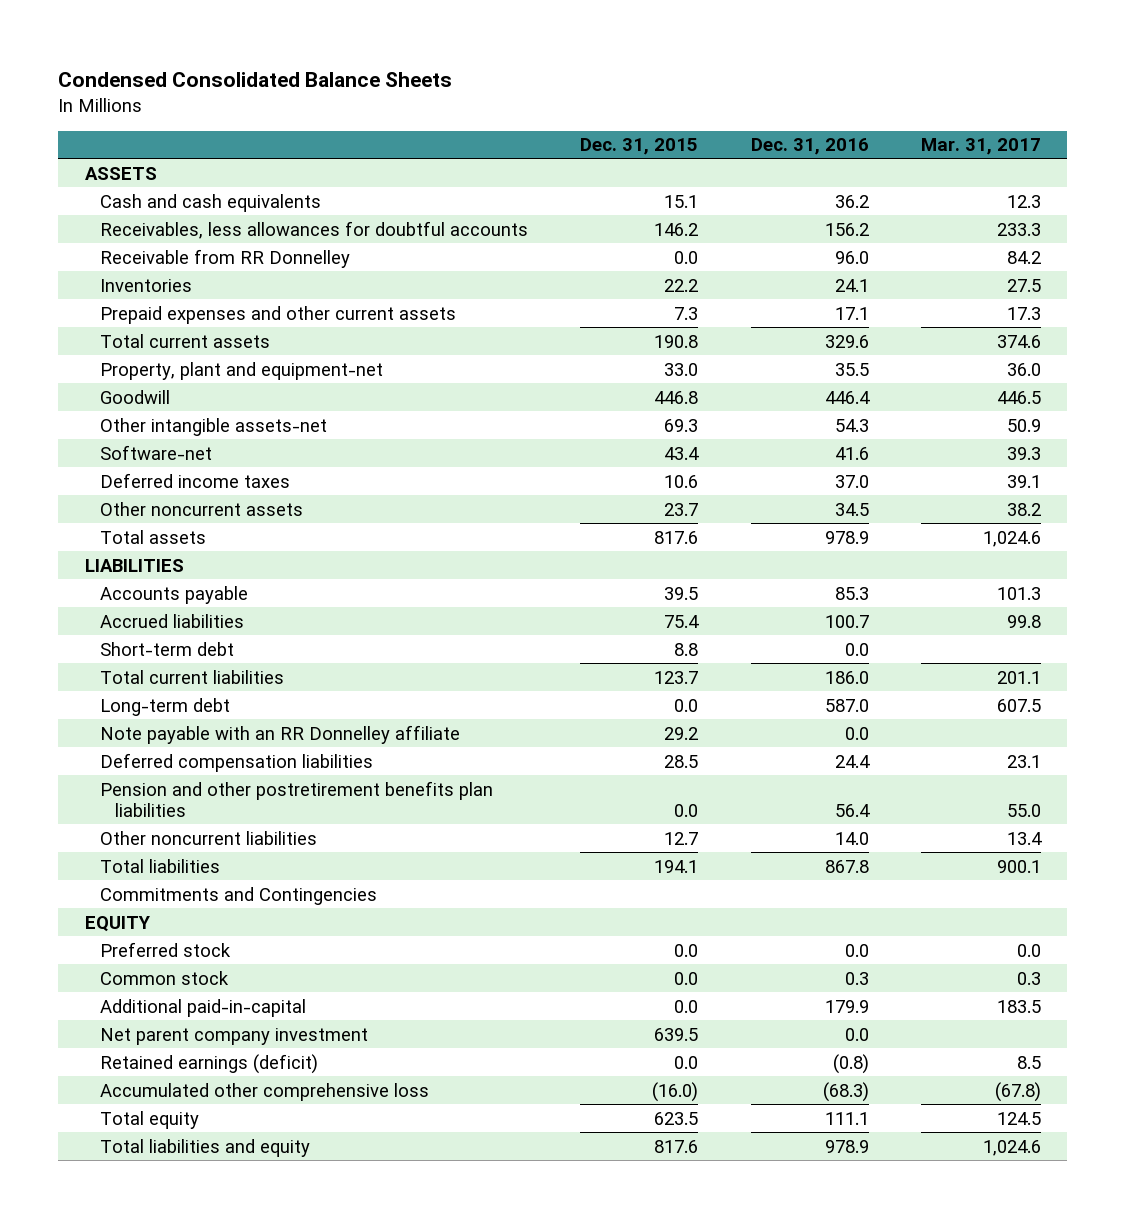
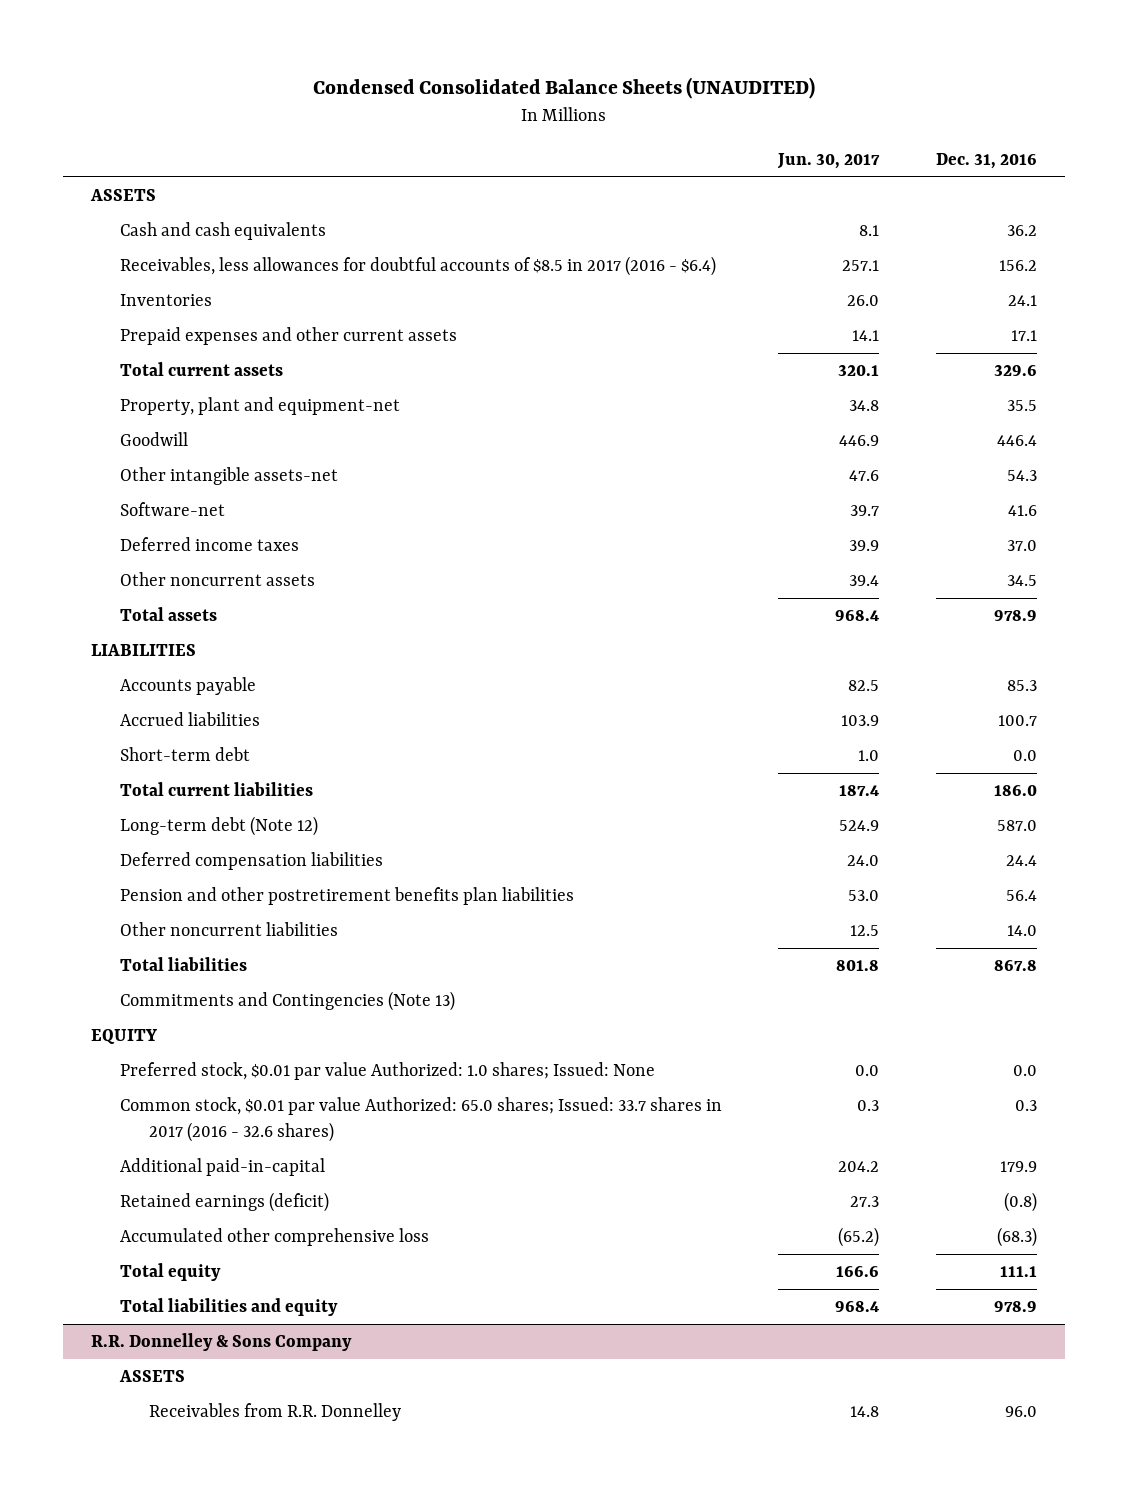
- Condensed Consolidated Balance Sheets
+ Condensed Consolidated Balance Sheets (UNAUDITED)
- | Dec. 31, 2015 | Dec. 31, 2016 | Mar. 31, 2017
+ | Jun. 30, 2017 | Dec. 31, 2016
- Receivables, less allowances for doubtful accounts | 146.2 | 156.2 | 233.3
- Receivable from RR Donnelley | 0.0 | 96.0 | 84.2
+ Receivables, less allowances for doubtful accounts of $8.5 in 2017 (2016 - $6.4) | 257.1 | 156.2
- Long-term debt | 0.0 | 587.0 | 607.5
- Note payable with an RR Donnelley affiliate | 29.2 | 0.0 |
+ Long-term debt (Note 12) | 524.9 | 587.0
- Commitments and Contingencies
+ Commitments and Contingencies (Note 13)
- Preferred stock | 0.0 | 0.0 | 0.0
- Common stock | 0.0 | 0.3 | 0.3
+ Preferred stock, $0.01 par value Authorized: 1.0 shares; Issued: None | 0.0 | 0.0
+ Common stock, $0.01 par value Authorized: 65.0 shares; Issued: 33.7 shares in 2017 (2016 - 32.6 shares) | 0.3 | 0.3
- Net parent company investment | 639.5 | 0.0 |
+ R.R. Donnelley & Sons Company
+ ASSETS
+ Receivables from R.R. Donnelley | 14.8 | 96.0

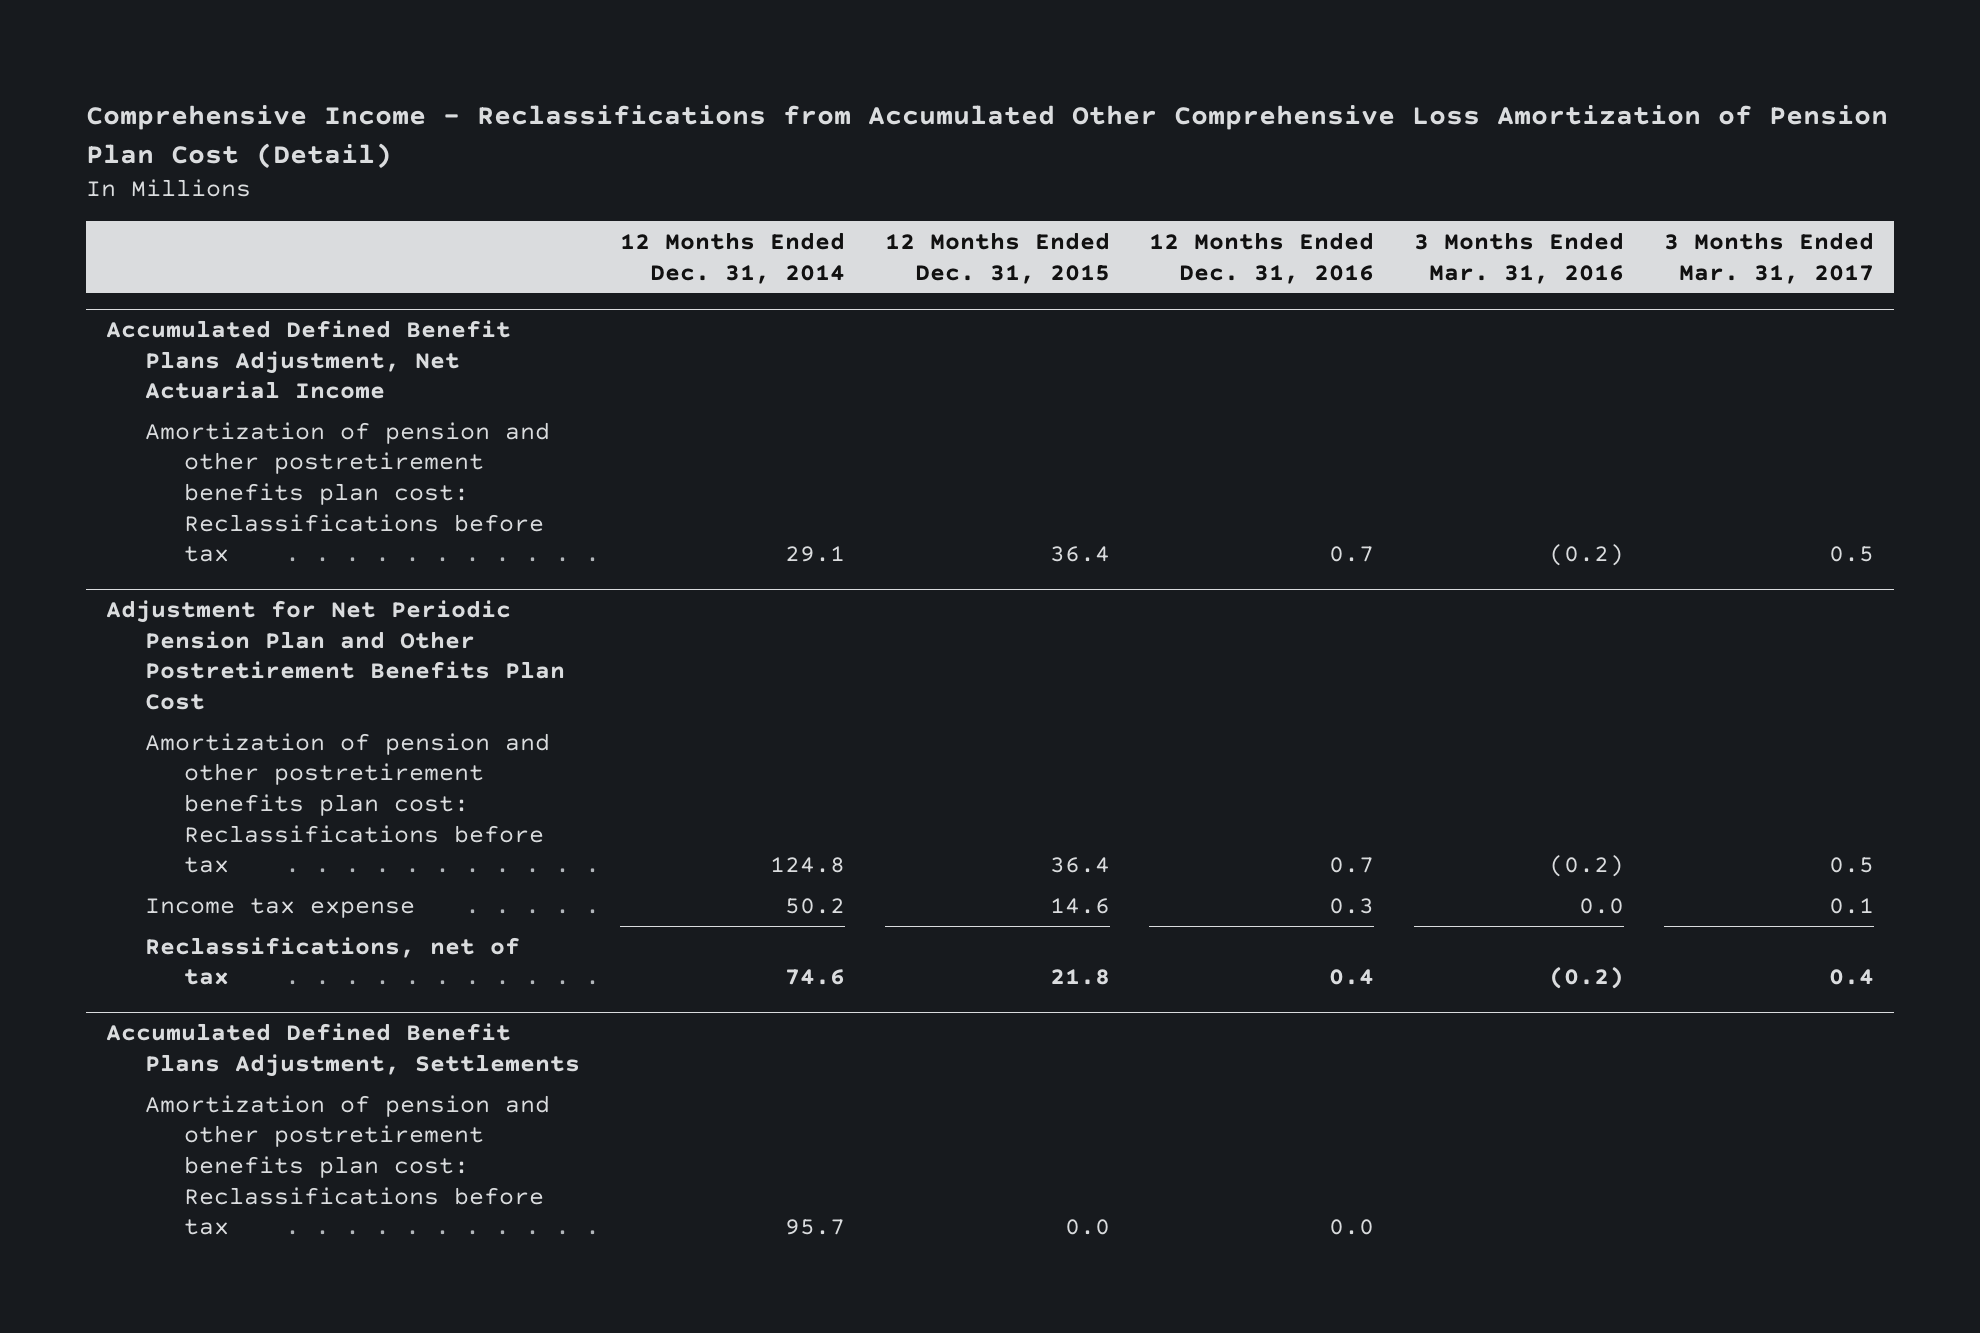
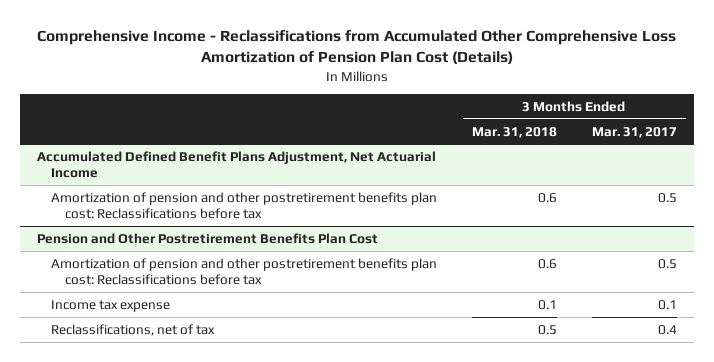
- Comprehensive Income - Reclassifications from Accumulated Other Comprehensive Loss Amortization of Pension Plan Cost (Detail)
+ Comprehensive Income - Reclassifications from Accumulated Other Comprehensive Loss Amortization of Pension Plan Cost (Details)
- | 12 Months Ended Dec. 31, 2014 | 12 Months Ended Dec. 31, 2015 | 12 Months Ended Dec. 31, 2016 | 3 Months Ended Mar. 31, 2016 | 3 Months Ended Mar. 31, 2017
+ | 3 Months Ended Mar. 31, 2018 | 3 Months Ended Mar. 31, 2017
- Adjustment for Net Periodic Pension Plan and Other Postretirement Benefits Plan Cost
+ Pension and Other Postretirement Benefits Plan Cost
- Accumulated Defined Benefit Plans Adjustment, Settlements
- Amortization of pension and other postretirement benefits plan cost: Reclassifications before tax | 95.7 | 0.0 | 0.0 | |

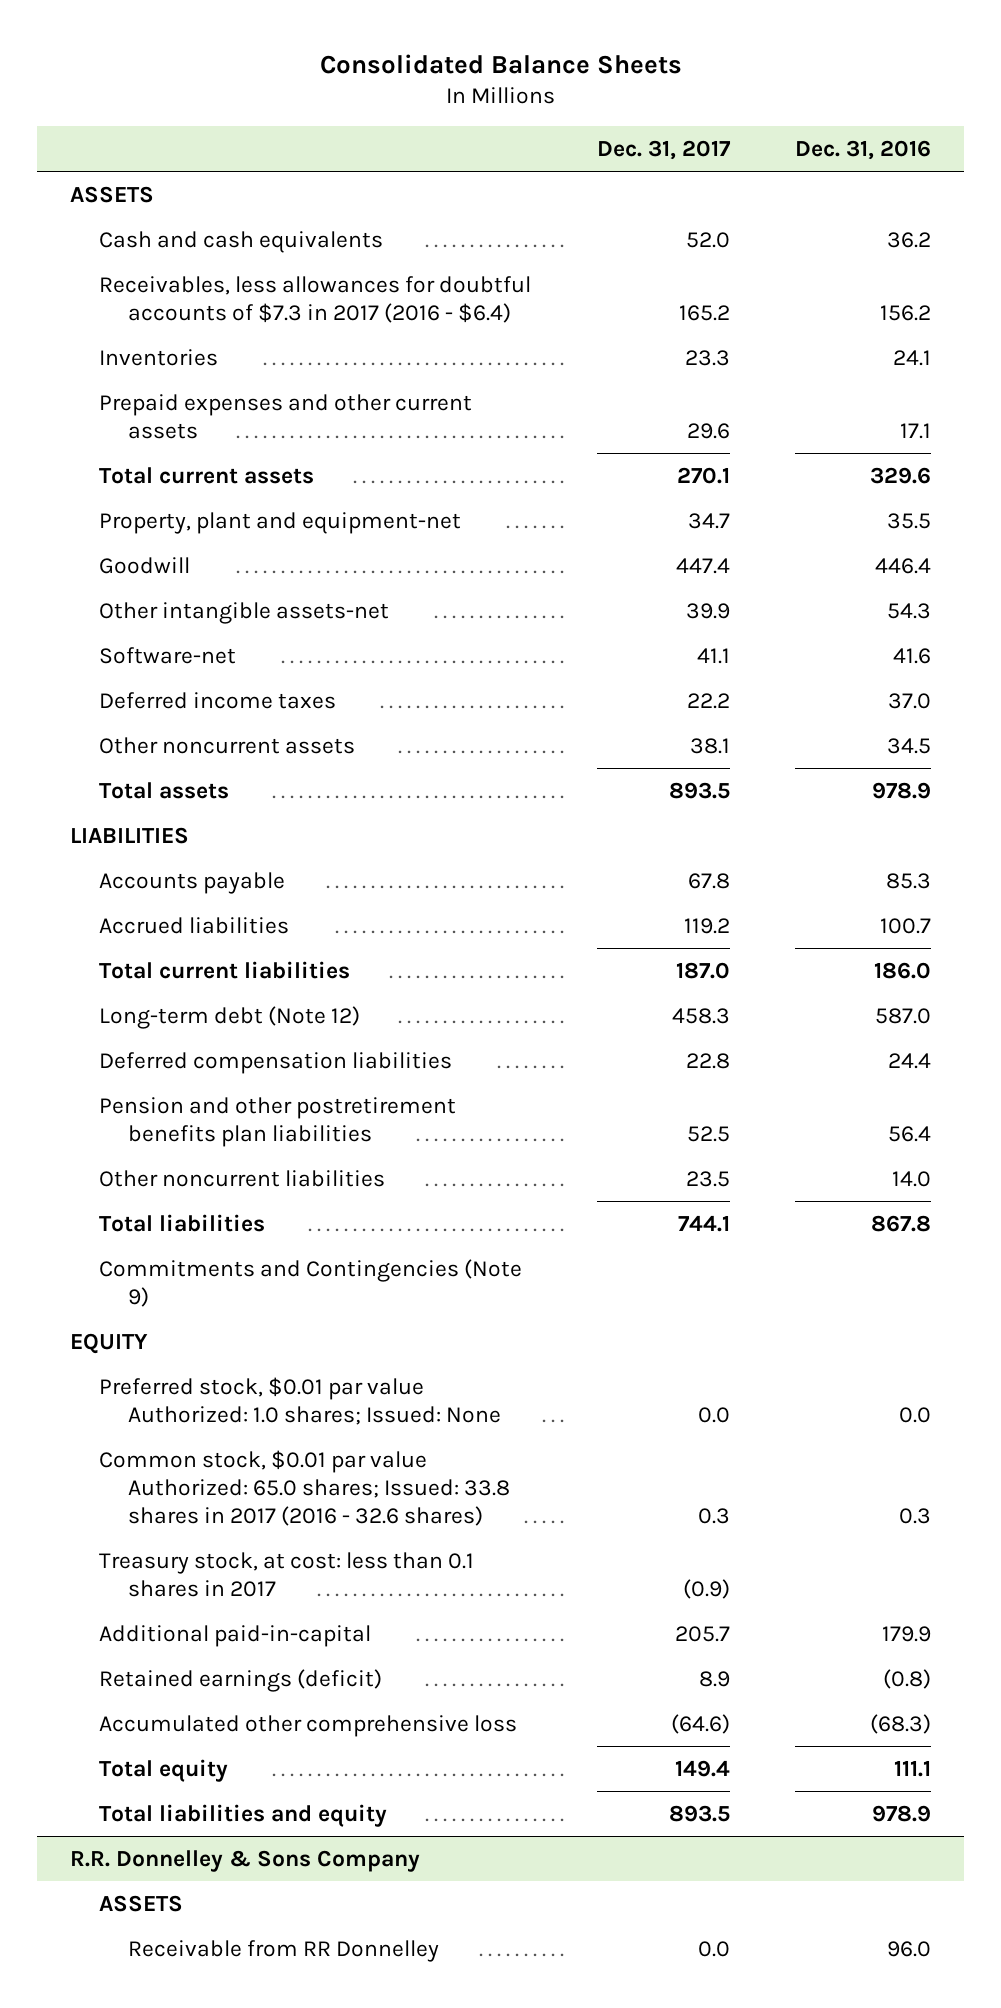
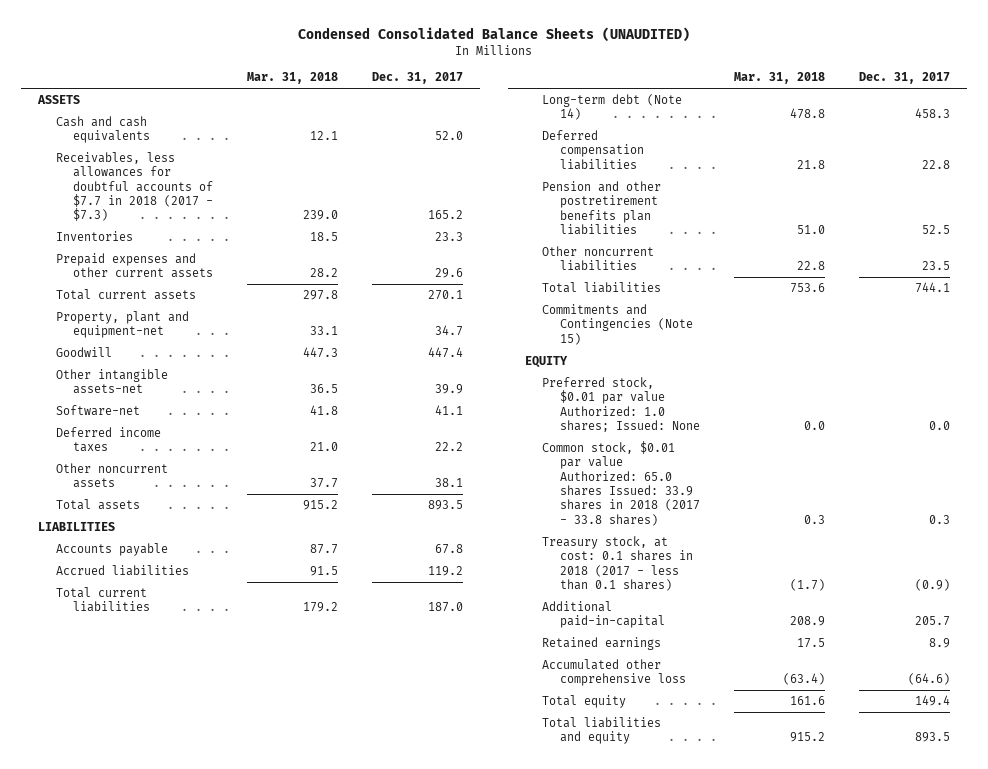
- Consolidated Balance Sheets
+ Condensed Consolidated Balance Sheets (UNAUDITED)
- | Dec. 31, 2017 | Dec. 31, 2016
+ | Mar. 31, 2018 | Dec. 31, 2017
- Receivables, less allowances for doubtful accounts of $7.3 in 2017 (2016 - $6.4) | 165.2 | 156.2
+ Receivables, less allowances for doubtful accounts of $7.7 in 2018 (2017 - $7.3) | 239.0 | 165.2
- Long-term debt (Note 12) | 458.3 | 587.0
+ Long-term debt (Note 14) | 478.8 | 458.3
- Commitments and Contingencies (Note 9)
+ Commitments and Contingencies (Note 15)
- Common stock, $0.01 par value Authorized: 65.0 shares; Issued: 33.8 shares in 2017 (2016 - 32.6 shares) | 0.3 | 0.3
- Treasury stock, at cost: less than 0.1 shares in 2017 | (0.9) |
+ Common stock, $0.01 par value Authorized: 65.0 shares Issued: 33.9 shares in 2018 (2017 - 33.8 shares) | 0.3 | 0.3
+ Treasury stock, at cost: 0.1 shares in 2018 (2017 - less than 0.1 shares) | (1.7) | (0.9)
- Retained earnings (deficit) | 8.9 | (0.8)
+ Retained earnings | 17.5 | 8.9
- R.R. Donnelley & Sons Company
- ASSETS
- Receivable from RR Donnelley | 0.0 | 96.0

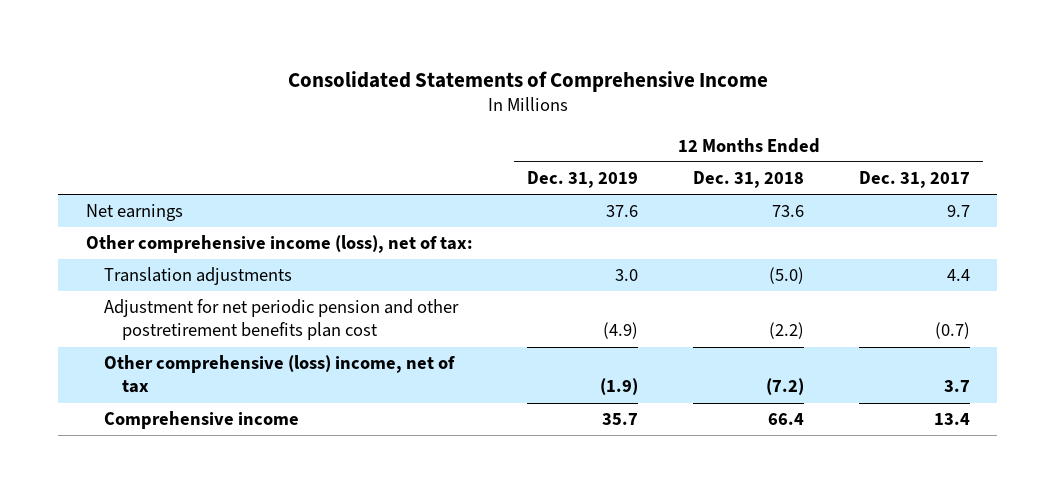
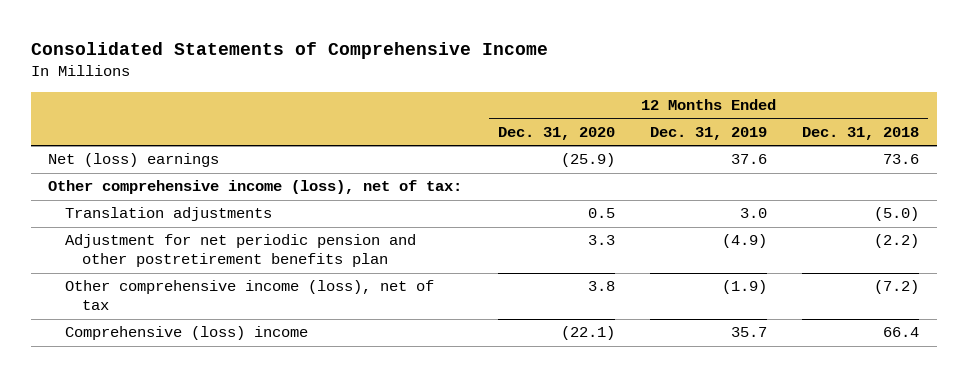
- | 12 Months Ended Dec. 31, 2019 | 12 Months Ended Dec. 31, 2018 | 12 Months Ended Dec. 31, 2017
+ | 12 Months Ended Dec. 31, 2020 | 12 Months Ended Dec. 31, 2019 | 12 Months Ended Dec. 31, 2018
- Net earnings | 37.6 | 73.6 | 9.7
+ Net (loss) earnings | (25.9) | 37.6 | 73.6
- Adjustment for net periodic pension and other postretirement benefits plan cost | (4.9) | (2.2) | (0.7)
- Other comprehensive (loss) income, net of tax | (1.9) | (7.2) | 3.7
- Comprehensive income | 35.7 | 66.4 | 13.4
+ Adjustment for net periodic pension and other postretirement benefits plan | 3.3 | (4.9) | (2.2)
+ Other comprehensive income (loss), net of tax | 3.8 | (1.9) | (7.2)
+ Comprehensive (loss) income | (22.1) | 35.7 | 66.4

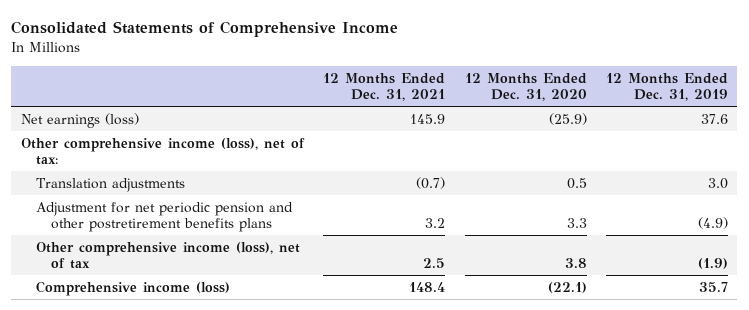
- | 12 Months Ended Dec. 31, 2020 | 12 Months Ended Dec. 31, 2019 | 12 Months Ended Dec. 31, 2018
+ | 12 Months Ended Dec. 31, 2021 | 12 Months Ended Dec. 31, 2020 | 12 Months Ended Dec. 31, 2019
- Net (loss) earnings | (25.9) | 37.6 | 73.6
+ Net earnings (loss) | 145.9 | (25.9) | 37.6
- Adjustment for net periodic pension and other postretirement benefits plan | 3.3 | (4.9) | (2.2)
+ Adjustment for net periodic pension and other postretirement benefits plans | 3.2 | 3.3 | (4.9)
- Comprehensive (loss) income | (22.1) | 35.7 | 66.4
+ Comprehensive income (loss) | 148.4 | (22.1) | 35.7

